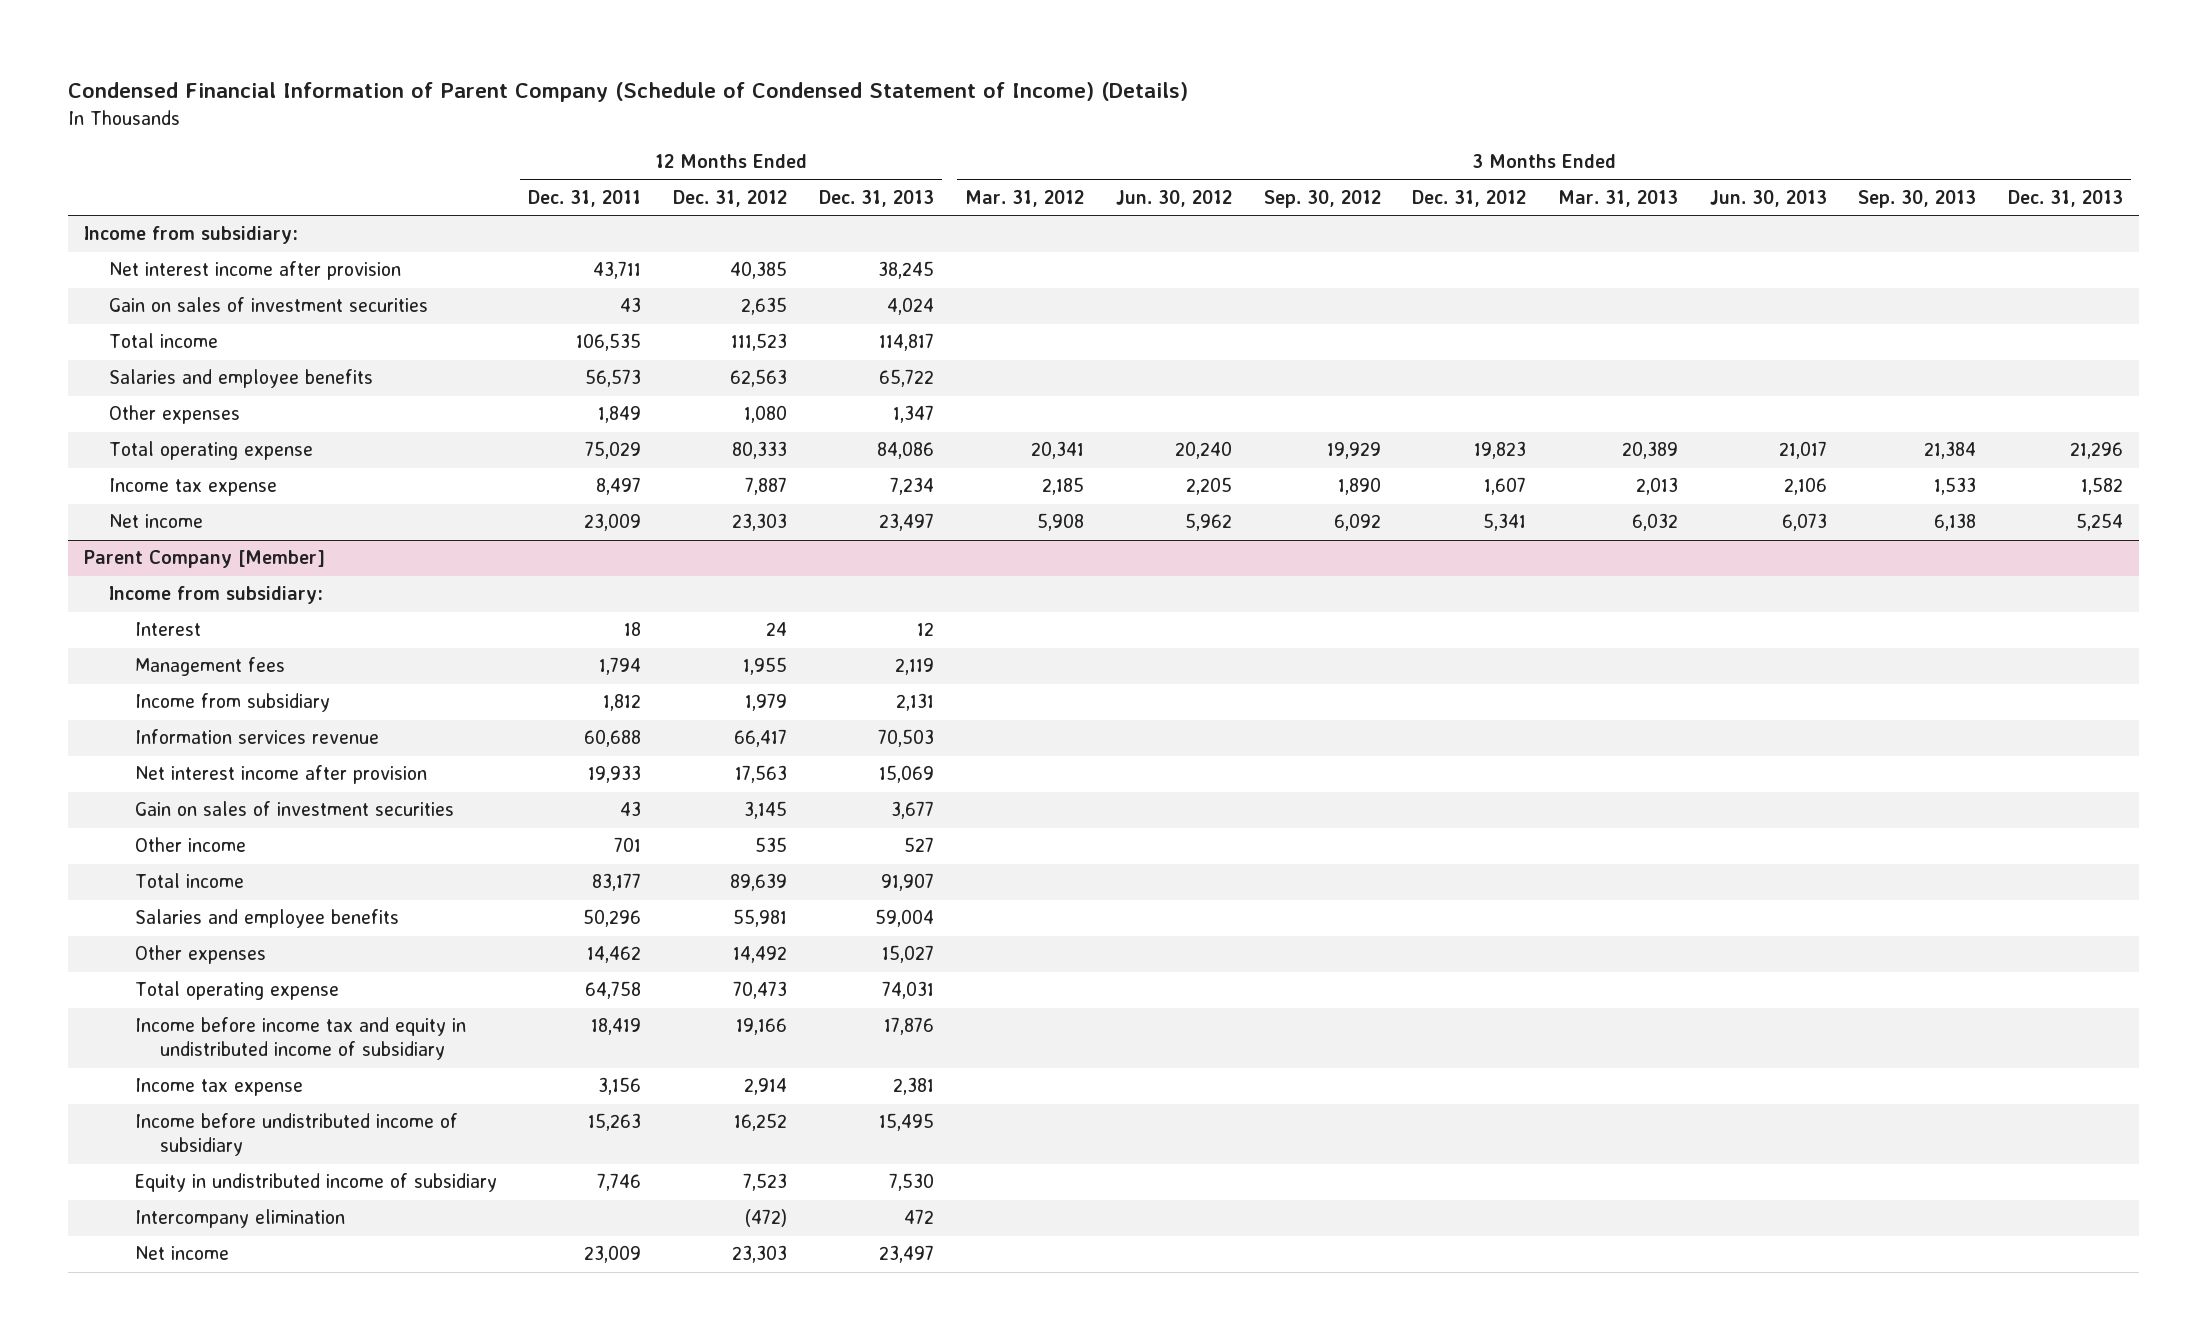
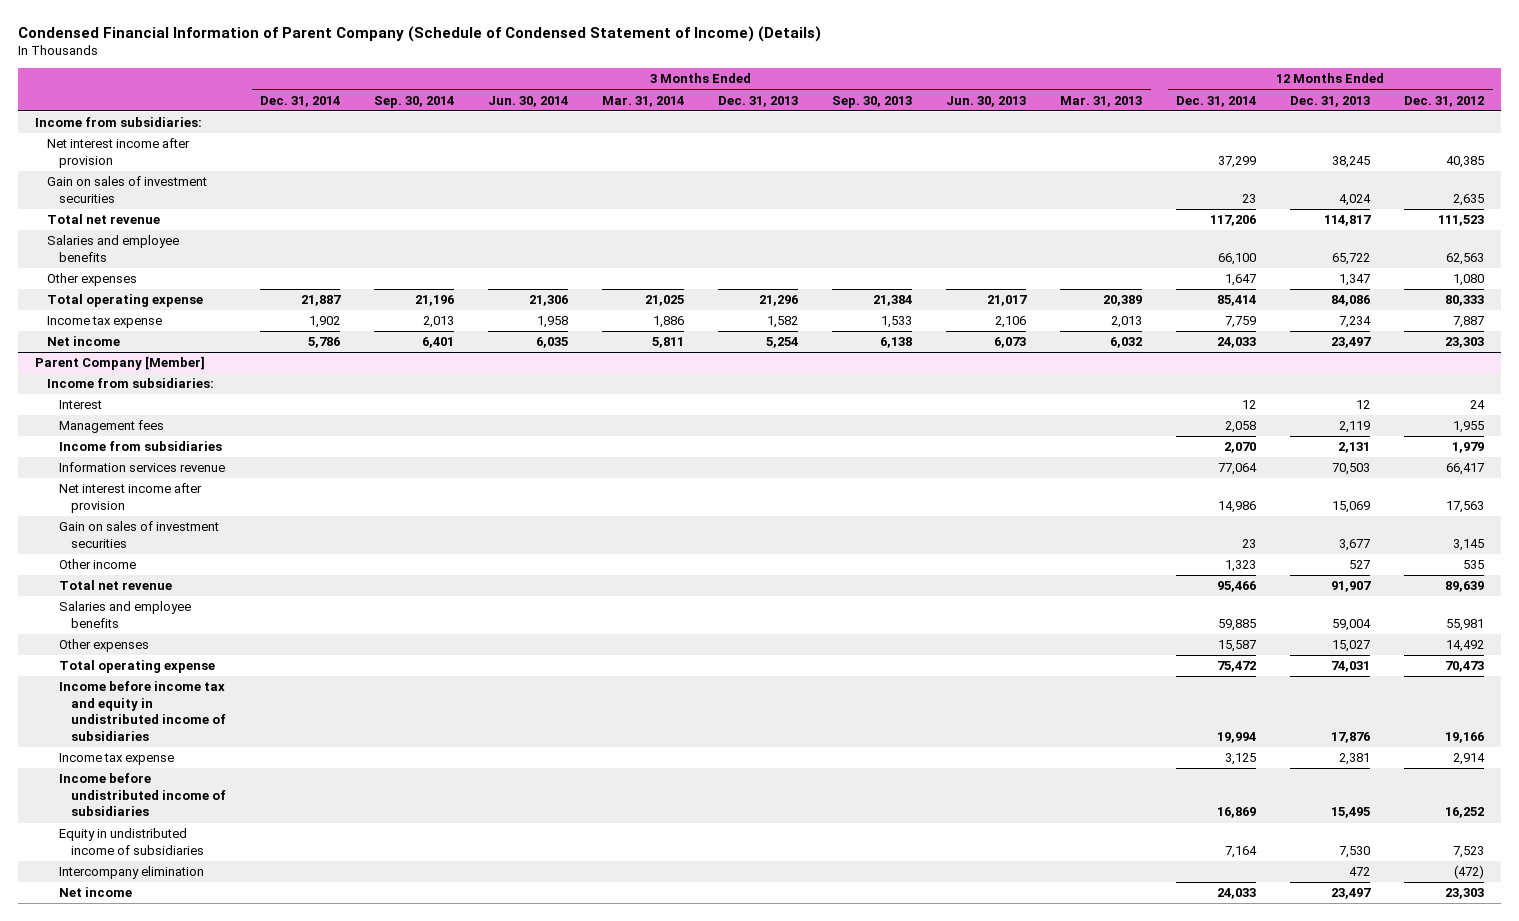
- | 12 Months Ended Dec. 31, 2011 | 12 Months Ended Dec. 31, 2012 | 12 Months Ended Dec. 31, 2013 | 3 Months Ended Mar. 31, 2012 | 3 Months Ended Jun. 30, 2012 | 3 Months Ended Sep. 30, 2012 | 3 Months Ended Dec. 31, 2012 | 3 Months Ended Mar. 31, 2013 | 3 Months Ended Jun. 30, 2013 | 3 Months Ended Sep. 30, 2013 | 3 Months Ended Dec. 31, 2013
+ | 3 Months Ended Dec. 31, 2014 | 3 Months Ended Sep. 30, 2014 | 3 Months Ended Jun. 30, 2014 | 3 Months Ended Mar. 31, 2014 | 3 Months Ended Dec. 31, 2013 | 3 Months Ended Sep. 30, 2013 | 3 Months Ended Jun. 30, 2013 | 3 Months Ended Mar. 31, 2013 | 12 Months Ended Dec. 31, 2014 | 12 Months Ended Dec. 31, 2013 | 12 Months Ended Dec. 31, 2012
- Income from subsidiary:
+ Income from subsidiaries:
- Total income | 106,535 | 111,523 | 114,817 | | | | | | | |
+ Total net revenue | | | | | | | | | 117,206 | 114,817 | 111,523
@ Parent Company [Member]
- Income from subsidiary:
+ Income from subsidiaries:
- Income from subsidiary | 1,812 | 1,979 | 2,131 | | | | | | | |
+ Income from subsidiaries | | | | | | | | | 2,070 | 2,131 | 1,979
- Total income | 83,177 | 89,639 | 91,907 | | | | | | | |
+ Total net revenue | | | | | | | | | 95,466 | 91,907 | 89,639
- Income before income tax and equity in undistributed income of subsidiary | 18,419 | 19,166 | 17,876 | | | | | | | |
+ Income before income tax and equity in undistributed income of subsidiaries | | | | | | | | | 19,994 | 17,876 | 19,166
- Income before undistributed income of subsidiary | 15,263 | 16,252 | 15,495 | | | | | | | |
- Equity in undistributed income of subsidiary | 7,746 | 7,523 | 7,530 | | | | | | | |
+ Income before undistributed income of subsidiaries | | | | | | | | | 16,869 | 15,495 | 16,252
+ Equity in undistributed income of subsidiaries | | | | | | | | | 7,164 | 7,530 | 7,523

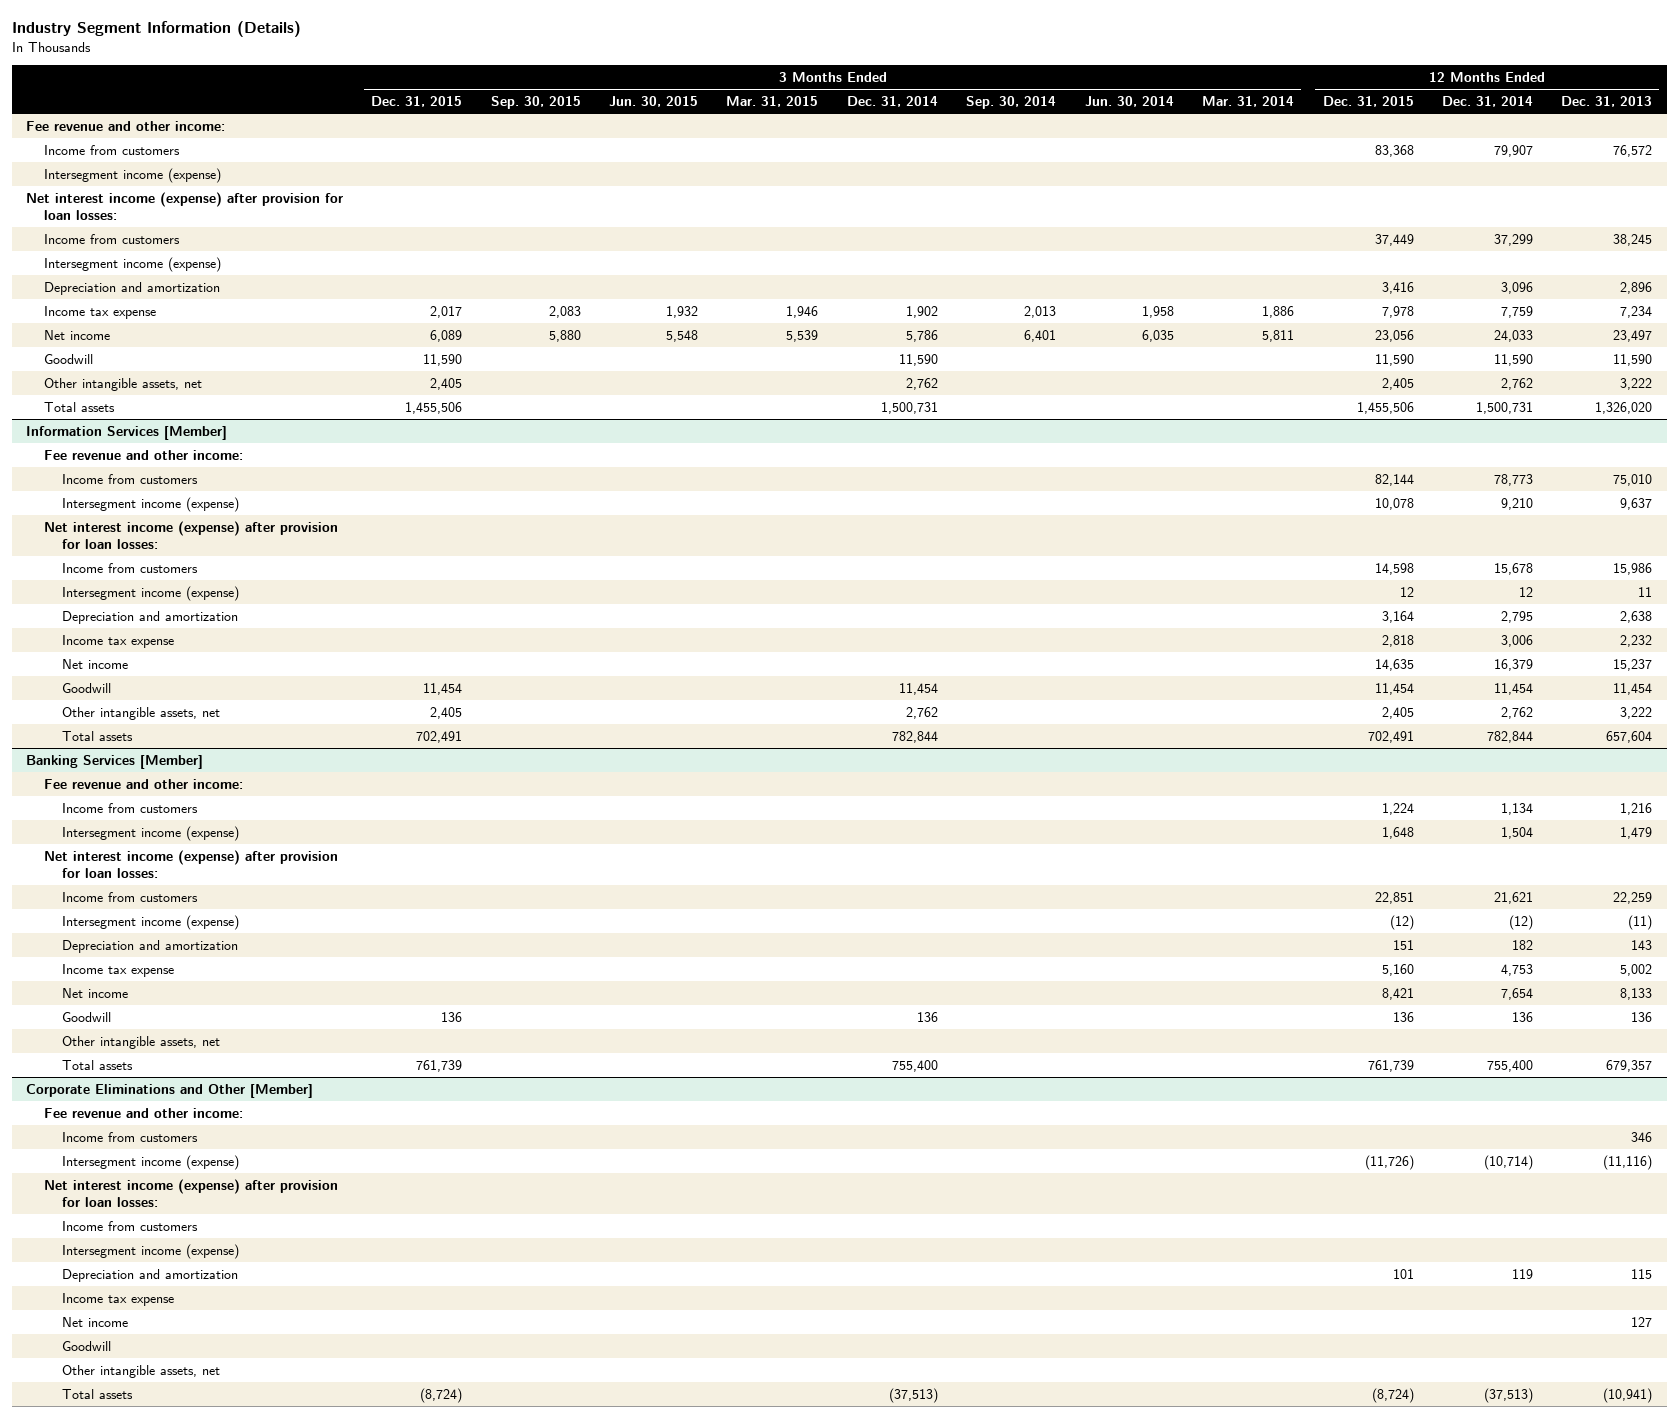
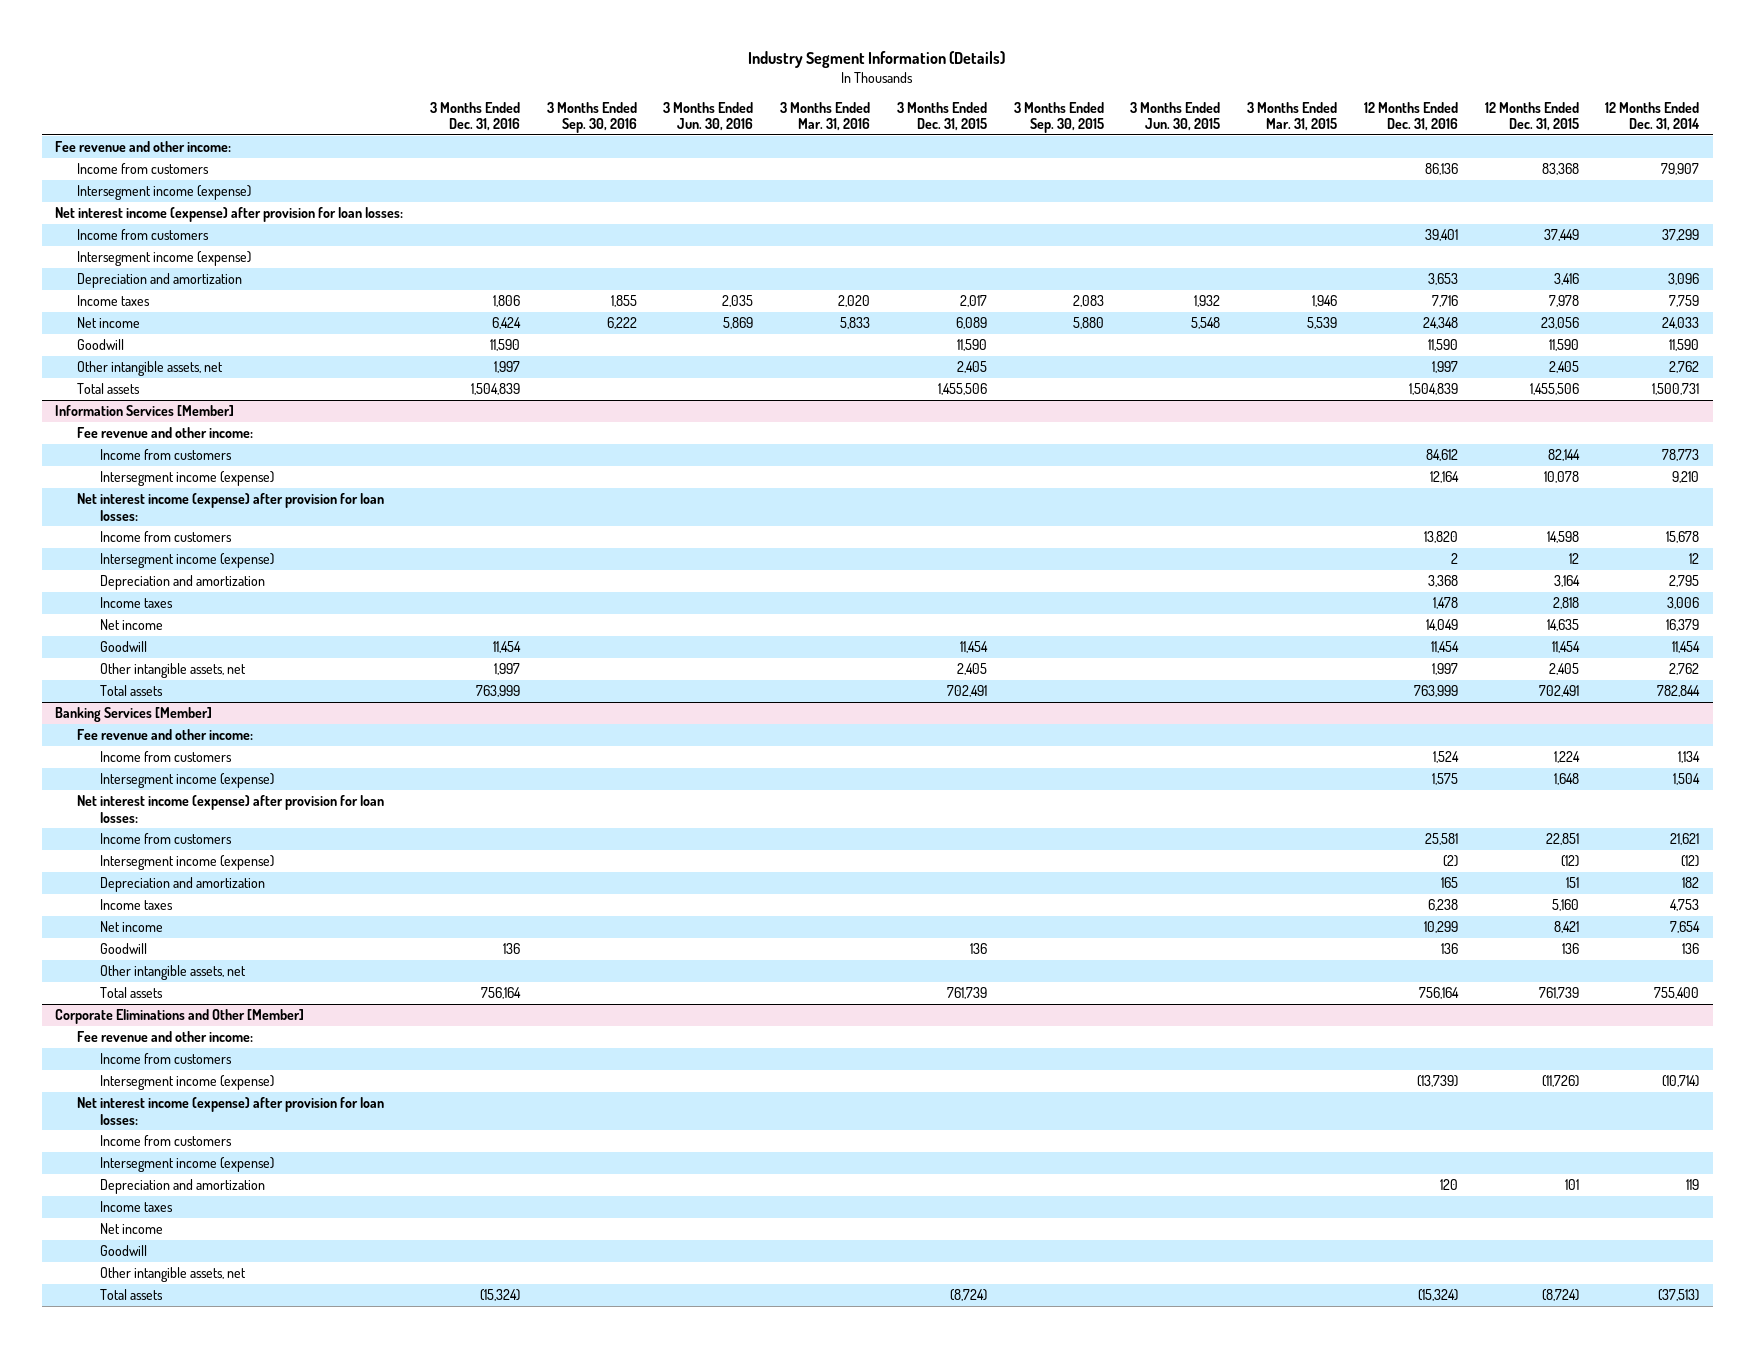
- | 3 Months Ended Dec. 31, 2015 | 3 Months Ended Sep. 30, 2015 | 3 Months Ended Jun. 30, 2015 | 3 Months Ended Mar. 31, 2015 | 3 Months Ended Dec. 31, 2014 | 3 Months Ended Sep. 30, 2014 | 3 Months Ended Jun. 30, 2014 | 3 Months Ended Mar. 31, 2014 | 12 Months Ended Dec. 31, 2015 | 12 Months Ended Dec. 31, 2014 | 12 Months Ended Dec. 31, 2013
+ | 3 Months Ended Dec. 31, 2016 | 3 Months Ended Sep. 30, 2016 | 3 Months Ended Jun. 30, 2016 | 3 Months Ended Mar. 31, 2016 | 3 Months Ended Dec. 31, 2015 | 3 Months Ended Sep. 30, 2015 | 3 Months Ended Jun. 30, 2015 | 3 Months Ended Mar. 31, 2015 | 12 Months Ended Dec. 31, 2016 | 12 Months Ended Dec. 31, 2015 | 12 Months Ended Dec. 31, 2014
- Income tax expense | 2,017 | 2,083 | 1,932 | 1,946 | 1,902 | 2,013 | 1,958 | 1,886 | 7,978 | 7,759 | 7,234
+ Income taxes | 1,806 | 1,855 | 2,035 | 2,020 | 2,017 | 2,083 | 1,932 | 1,946 | 7,716 | 7,978 | 7,759
@ Information Services [Member]
- Income tax expense | | | | | | | | | 2,818 | 3,006 | 2,232
+ Income taxes | | | | | | | | | 1,478 | 2,818 | 3,006
@ Banking Services [Member]
- Income tax expense | | | | | | | | | 5,160 | 4,753 | 5,002
+ Income taxes | | | | | | | | | 6,238 | 5,160 | 4,753
@ Corporate Eliminations and Other [Member]
- Income tax expense
+ Income taxes

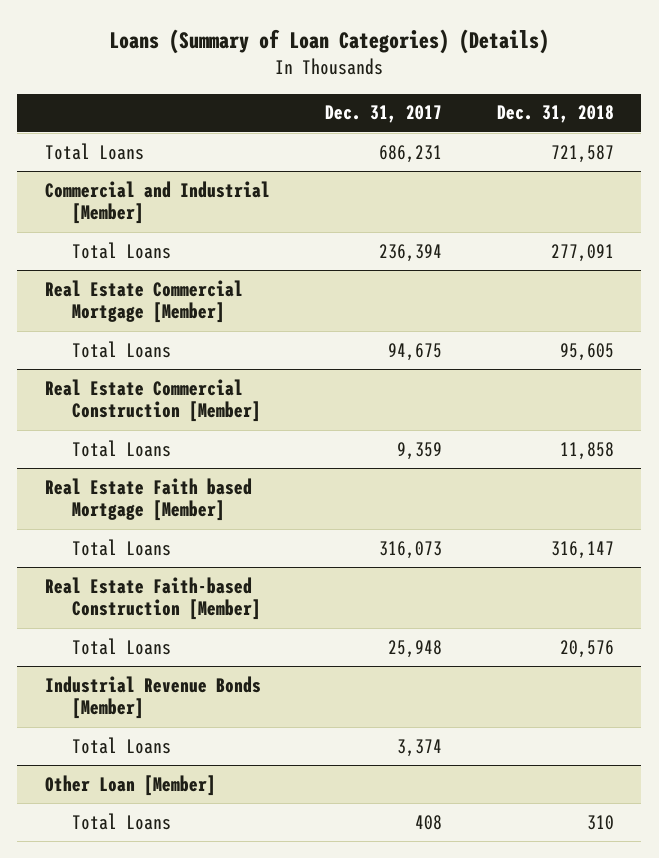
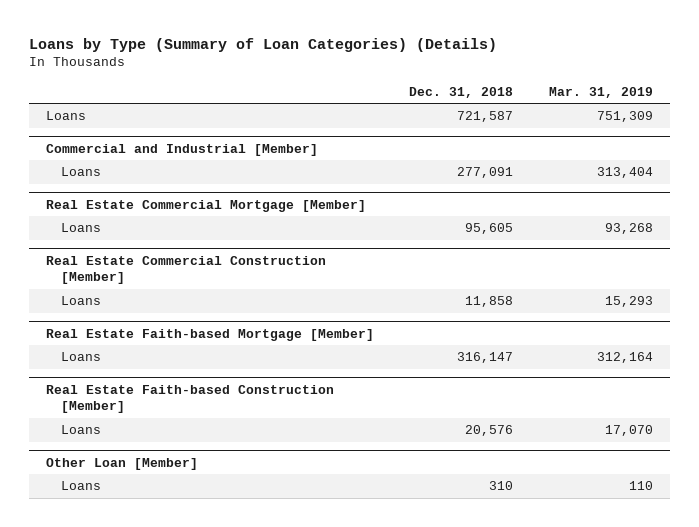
- Loans (Summary of Loan Categories) (Details)
+ Loans by Type (Summary of Loan Categories) (Details)
- | Dec. 31, 2017 | Dec. 31, 2018
+ | Dec. 31, 2018 | Mar. 31, 2019
- Total Loans | 686,231 | 721,587
+ Loans | 721,587 | 751,309
@ Commercial and Industrial [Member]
- Total Loans | 236,394 | 277,091
+ Loans | 277,091 | 313,404
@ Real Estate Commercial Mortgage [Member]
- Total Loans | 94,675 | 95,605
+ Loans | 95,605 | 93,268
@ Real Estate Commercial Construction [Member]
- Total Loans | 9,359 | 11,858
- Real Estate Faith based Mortgage [Member]
- Total Loans | 316,073 | 316,147
@ Real Estate Commercial Construction [Member]
+ Loans | 11,858 | 15,293
+ Real Estate Faith-based Mortgage [Member]
+ Loans | 316,147 | 312,164
@ Real Estate Faith-based Construction [Member]
- Total Loans | 25,948 | 20,576
- Industrial Revenue Bonds [Member]
- Total Loans | 3,374 |
@ Real Estate Faith-based Construction [Member]
+ Loans | 20,576 | 17,070
@ Other Loan [Member]
- Total Loans | 408 | 310
+ Loans | 310 | 110

